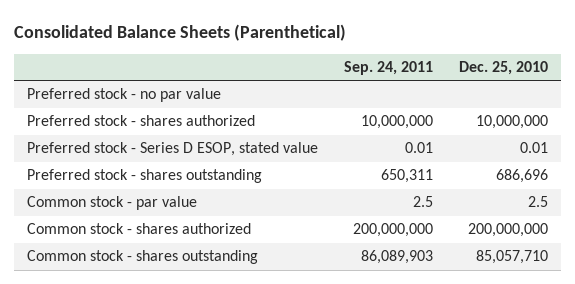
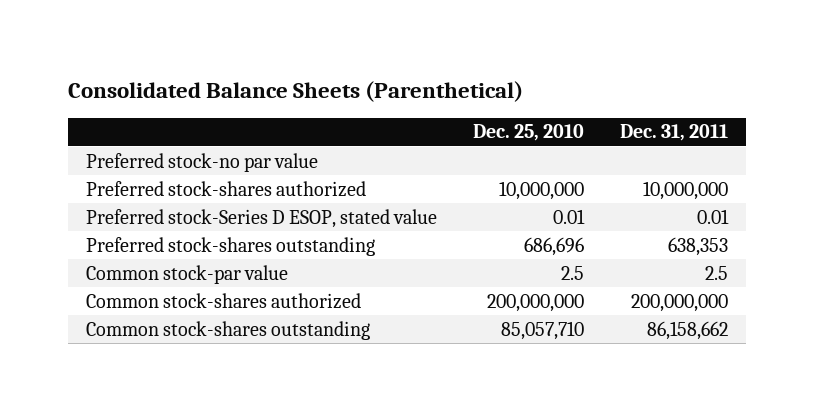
- | Sep. 24, 2011 | Dec. 25, 2010
+ | Dec. 25, 2010 | Dec. 31, 2011
- Preferred stock - no par value
- Preferred stock - shares authorized | 10,000,000 | 10,000,000
- Preferred stock - Series D ESOP, stated value | 0.01 | 0.01
- Preferred stock - shares outstanding | 650,311 | 686,696
- Common stock - par value | 2.5 | 2.5
- Common stock - shares authorized | 200,000,000 | 200,000,000
- Common stock - shares outstanding | 86,089,903 | 85,057,710
+ Preferred stock-no par value
+ Preferred stock-shares authorized | 10,000,000 | 10,000,000
+ Preferred stock-Series D ESOP, stated value | 0.01 | 0.01
+ Preferred stock-shares outstanding | 686,696 | 638,353
+ Common stock-par value | 2.5 | 2.5
+ Common stock-shares authorized | 200,000,000 | 200,000,000
+ Common stock-shares outstanding | 85,057,710 | 86,158,662

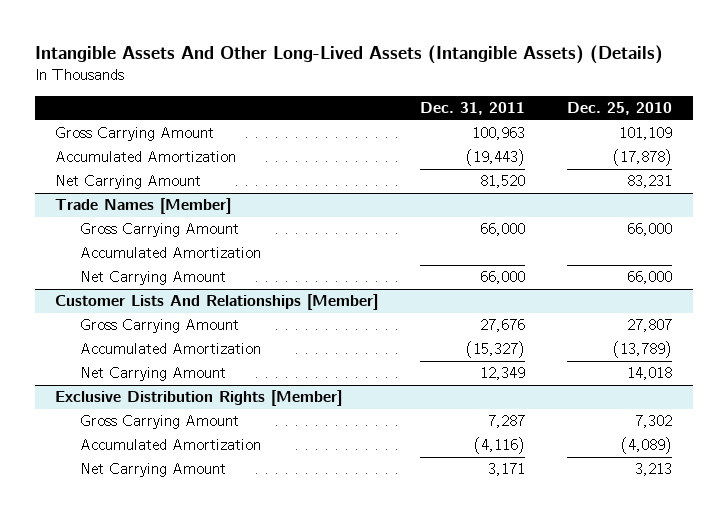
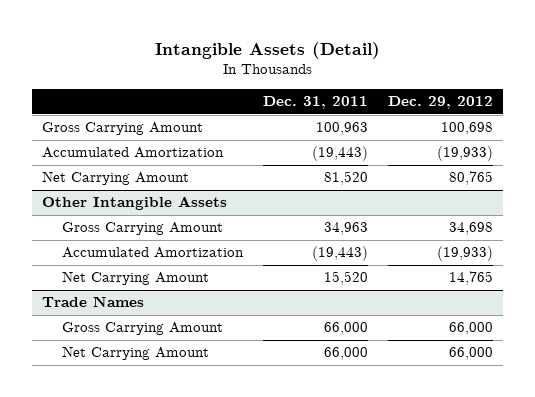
- Intangible Assets And Other Long-Lived Assets (Intangible Assets) (Details)
+ Intangible Assets (Detail)
- | Dec. 31, 2011 | Dec. 25, 2010
+ | Dec. 31, 2011 | Dec. 29, 2012
- Trade Names [Member]
+ Other Intangible Assets
+ Gross Carrying Amount | 34,963 | 34,698
+ Accumulated Amortization | (19,443) | (19,933)
+ Net Carrying Amount | 15,520 | 14,765
+ Trade Names
- Accumulated Amortization
- Customer Lists And Relationships [Member]
- Gross Carrying Amount | 27,676 | 27,807
- Accumulated Amortization | (15,327) | (13,789)
- Net Carrying Amount | 12,349 | 14,018
- Exclusive Distribution Rights [Member]
- Gross Carrying Amount | 7,287 | 7,302
- Accumulated Amortization | (4,116) | (4,089)
- Net Carrying Amount | 3,171 | 3,213

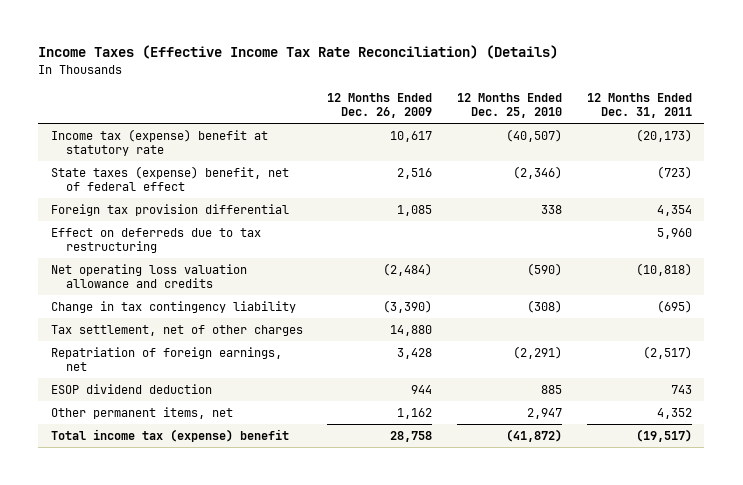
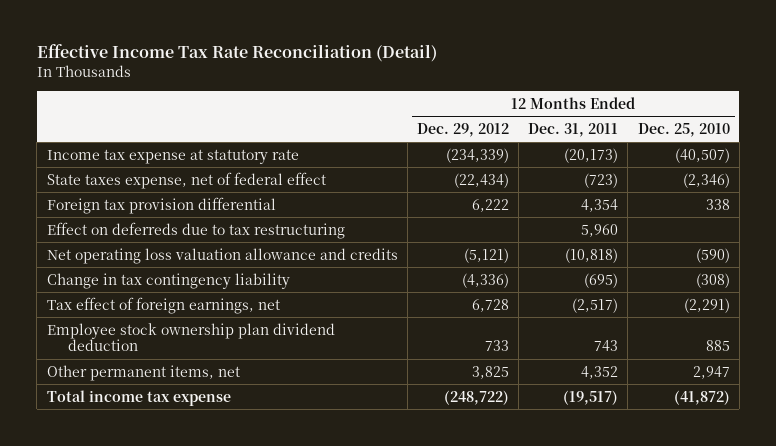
- Income Taxes (Effective Income Tax Rate Reconciliation) (Details)
+ Effective Income Tax Rate Reconciliation (Detail)
- | 12 Months Ended Dec. 26, 2009 | 12 Months Ended Dec. 25, 2010 | 12 Months Ended Dec. 31, 2011
+ | 12 Months Ended Dec. 29, 2012 | 12 Months Ended Dec. 31, 2011 | 12 Months Ended Dec. 25, 2010
- Income tax (expense) benefit at statutory rate | 10,617 | (40,507) | (20,173)
- State taxes (expense) benefit, net of federal effect | 2,516 | (2,346) | (723)
+ Income tax expense at statutory rate | (234,339) | (20,173) | (40,507)
+ State taxes expense, net of federal effect | (22,434) | (723) | (2,346)
- Tax settlement, net of other charges | 14,880 | |
- Repatriation of foreign earnings, net | 3,428 | (2,291) | (2,517)
- ESOP dividend deduction | 944 | 885 | 743
+ Tax effect of foreign earnings, net | 6,728 | (2,517) | (2,291)
+ Employee stock ownership plan dividend deduction | 733 | 743 | 885
- Total income tax (expense) benefit | 28,758 | (41,872) | (19,517)
+ Total income tax expense | (248,722) | (19,517) | (41,872)

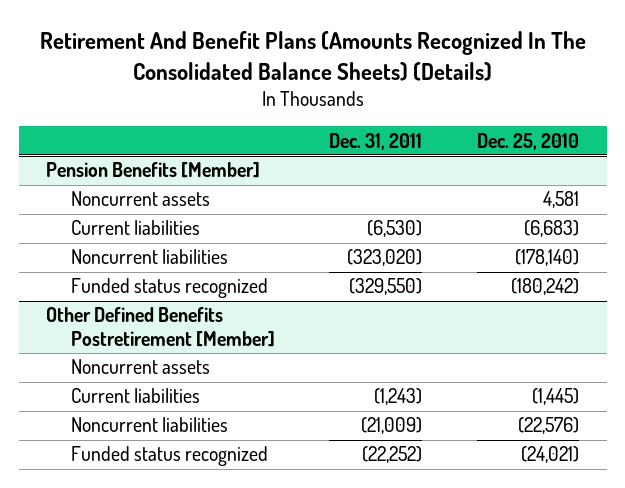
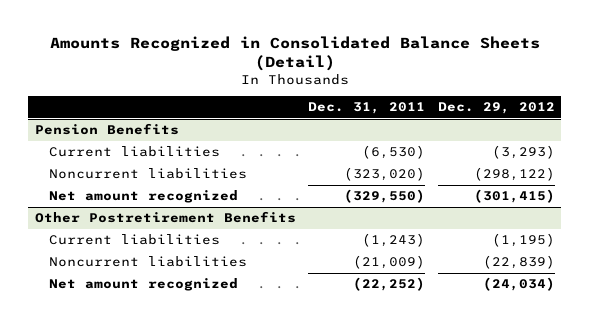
- Retirement And Benefit Plans (Amounts Recognized In The Consolidated Balance Sheets) (Details)
+ Amounts Recognized in Consolidated Balance Sheets (Detail)
- | Dec. 31, 2011 | Dec. 25, 2010
+ | Dec. 31, 2011 | Dec. 29, 2012
- Pension Benefits [Member]
- Noncurrent assets | | 4,581
+ Pension Benefits
- Funded status recognized | (329,550) | (180,242)
- Other Defined Benefits Postretirement [Member]
- Noncurrent assets
+ Net amount recognized | (329,550) | (301,415)
+ Other Postretirement Benefits
- Funded status recognized | (22,252) | (24,021)
+ Net amount recognized | (22,252) | (24,034)

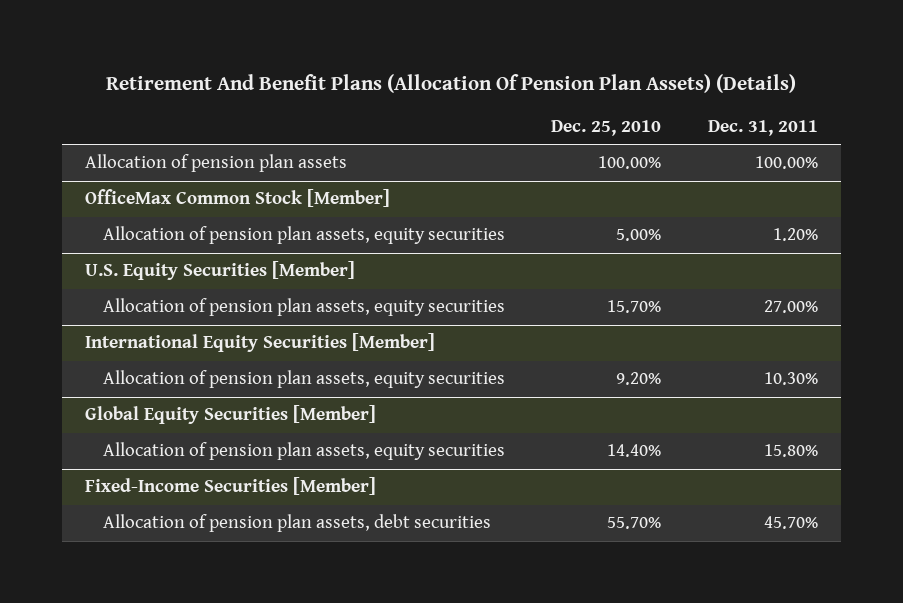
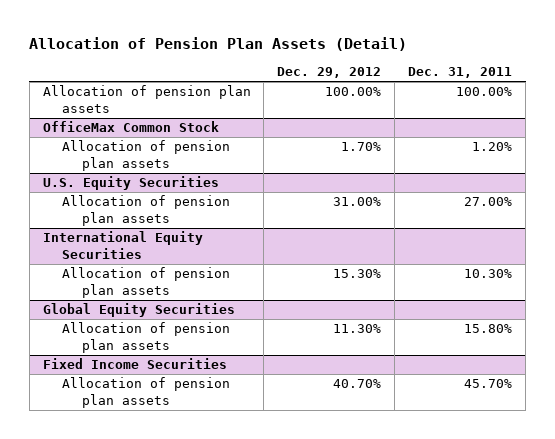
- Retirement And Benefit Plans (Allocation Of Pension Plan Assets) (Details)
+ Allocation of Pension Plan Assets (Detail)
- | Dec. 25, 2010 | Dec. 31, 2011
+ | Dec. 29, 2012 | Dec. 31, 2011
- OfficeMax Common Stock [Member]
- Allocation of pension plan assets, equity securities | 5.00% | 1.20%
- U.S. Equity Securities [Member]
- Allocation of pension plan assets, equity securities | 15.70% | 27.00%
- International Equity Securities [Member]
- Allocation of pension plan assets, equity securities | 9.20% | 10.30%
- Global Equity Securities [Member]
- Allocation of pension plan assets, equity securities | 14.40% | 15.80%
- Fixed-Income Securities [Member]
- Allocation of pension plan assets, debt securities | 55.70% | 45.70%
+ OfficeMax Common Stock
+ Allocation of pension plan assets | 1.70% | 1.20%
+ U.S. Equity Securities
+ Allocation of pension plan assets | 31.00% | 27.00%
+ International Equity Securities
+ Allocation of pension plan assets | 15.30% | 10.30%
+ Global Equity Securities
+ Allocation of pension plan assets | 11.30% | 15.80%
+ Fixed Income Securities
+ Allocation of pension plan assets | 40.70% | 45.70%

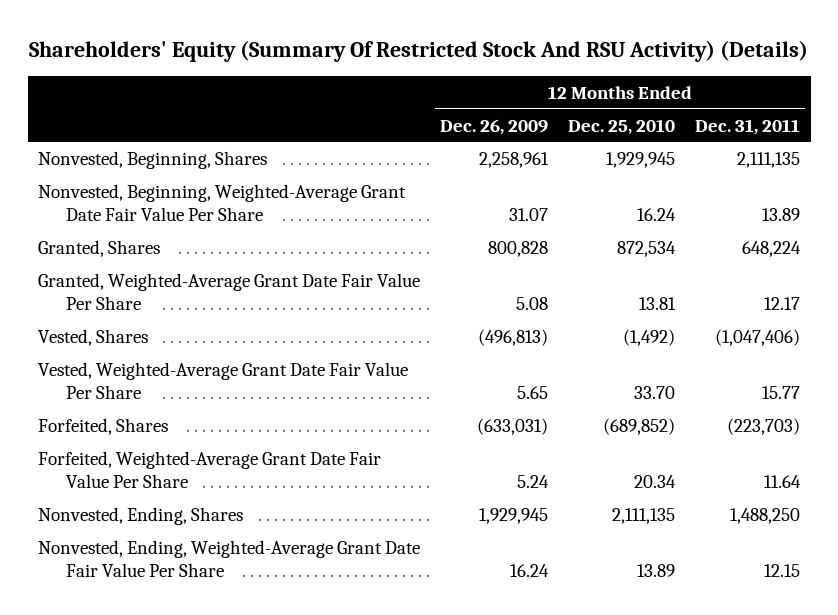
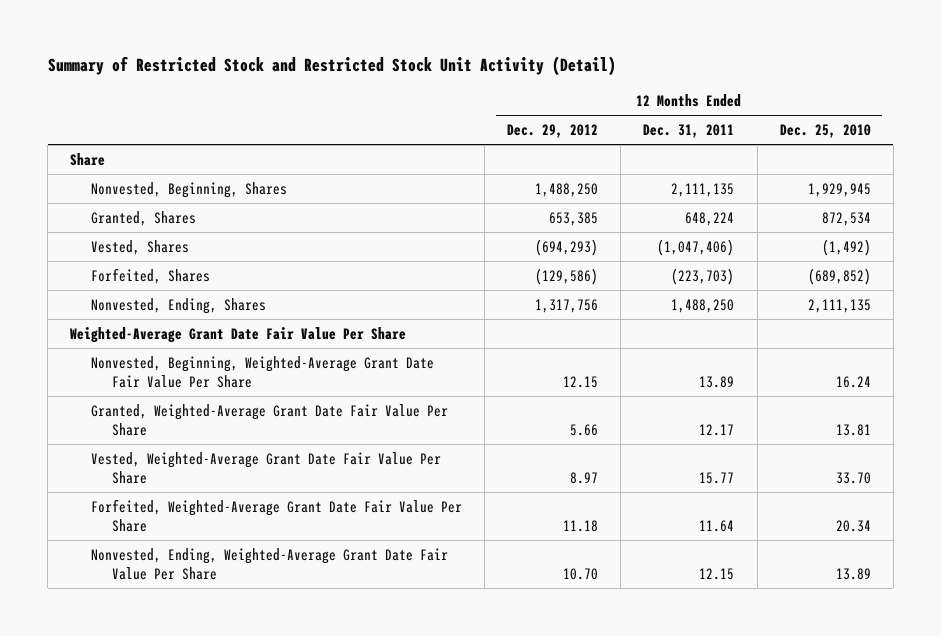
- Shareholders' Equity (Summary Of Restricted Stock And RSU Activity) (Details)
+ Summary of Restricted Stock and Restricted Stock Unit Activity (Detail)
- | 12 Months Ended Dec. 26, 2009 | 12 Months Ended Dec. 25, 2010 | 12 Months Ended Dec. 31, 2011
+ | 12 Months Ended Dec. 29, 2012 | 12 Months Ended Dec. 31, 2011 | 12 Months Ended Dec. 25, 2010
+ Share
+ Weighted-Average Grant Date Fair Value Per Share
moved down: Nonvested, Beginning, Weighted-Average Grant Date Fair Value Per Share | 12.15 | 13.89 | 16.24
moved down: Granted, Weighted-Average Grant Date Fair Value Per Share | 5.66 | 12.17 | 13.81
moved down: Vested, Weighted-Average Grant Date Fair Value Per Share | 8.97 | 15.77 | 33.70
moved down: Forfeited, Weighted-Average Grant Date Fair Value Per Share | 11.18 | 11.64 | 20.34

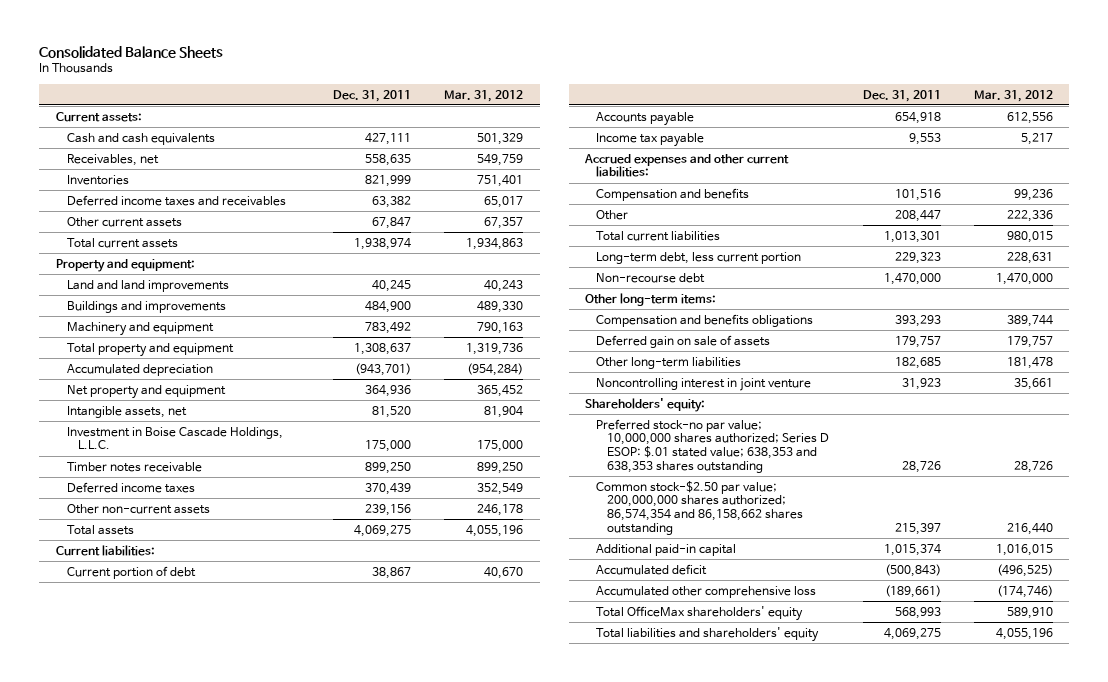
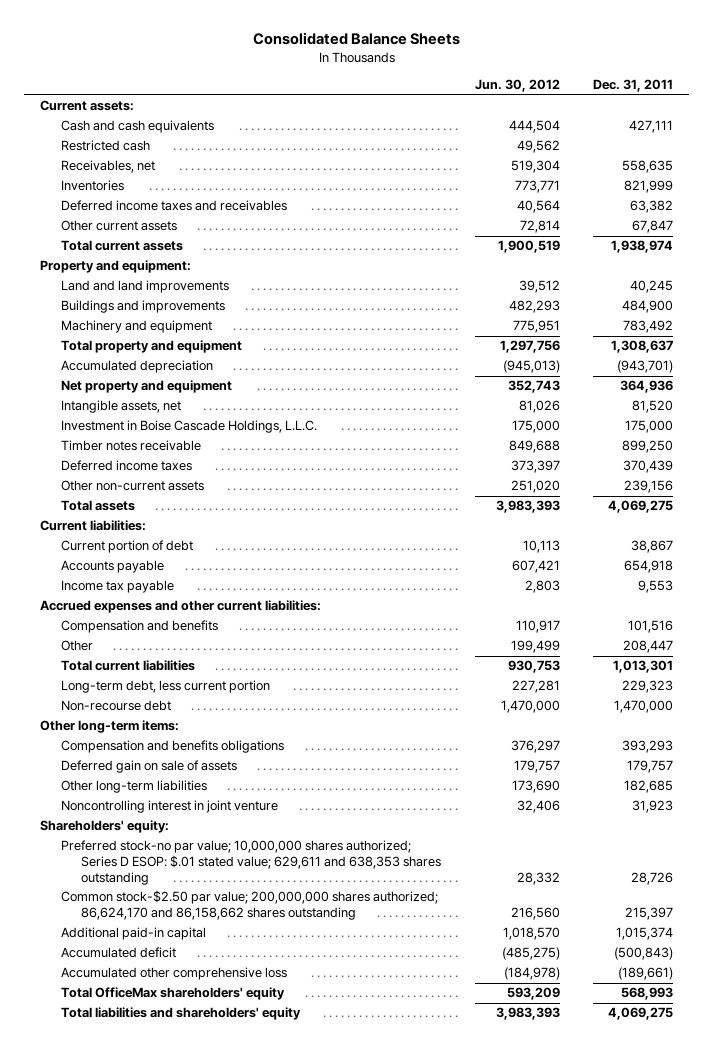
- | Dec. 31, 2011 | Mar. 31, 2012
+ | Jun. 30, 2012 | Dec. 31, 2011
+ Restricted cash | 49,562 |
- Preferred stock-no par value; 10,000,000 shares authorized; Series D ESOP: $.01 stated value; 638,353 and 638,353 shares outstanding | 28,726 | 28,726
- Common stock-$2.50 par value; 200,000,000 shares authorized; 86,574,354 and 86,158,662 shares outstanding | 215,397 | 216,440
+ Preferred stock-no par value; 10,000,000 shares authorized; Series D ESOP: $.01 stated value; 629,611 and 638,353 shares outstanding | 28,332 | 28,726
+ Common stock-$2.50 par value; 200,000,000 shares authorized; 86,624,170 and 86,158,662 shares outstanding | 216,560 | 215,397

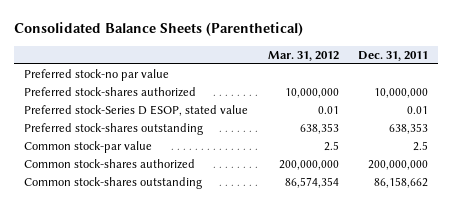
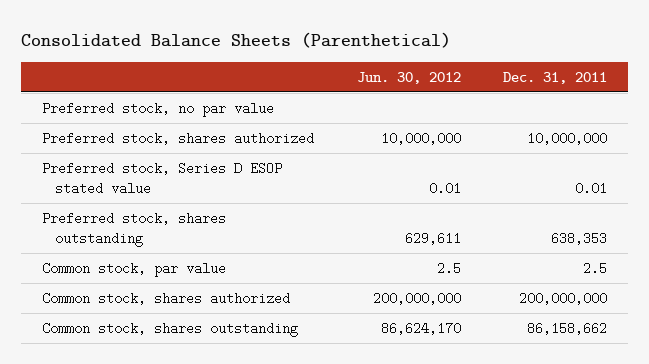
- | Mar. 31, 2012 | Dec. 31, 2011
+ | Jun. 30, 2012 | Dec. 31, 2011
- Preferred stock-no par value
- Preferred stock-shares authorized | 10,000,000 | 10,000,000
- Preferred stock-Series D ESOP, stated value | 0.01 | 0.01
- Preferred stock-shares outstanding | 638,353 | 638,353
- Common stock-par value | 2.5 | 2.5
- Common stock-shares authorized | 200,000,000 | 200,000,000
- Common stock-shares outstanding | 86,574,354 | 86,158,662
+ Preferred stock, no par value
+ Preferred stock, shares authorized | 10,000,000 | 10,000,000
+ Preferred stock, Series D ESOP stated value | 0.01 | 0.01
+ Preferred stock, shares outstanding | 629,611 | 638,353
+ Common stock, par value | 2.5 | 2.5
+ Common stock, shares authorized | 200,000,000 | 200,000,000
+ Common stock, shares outstanding | 86,624,170 | 86,158,662

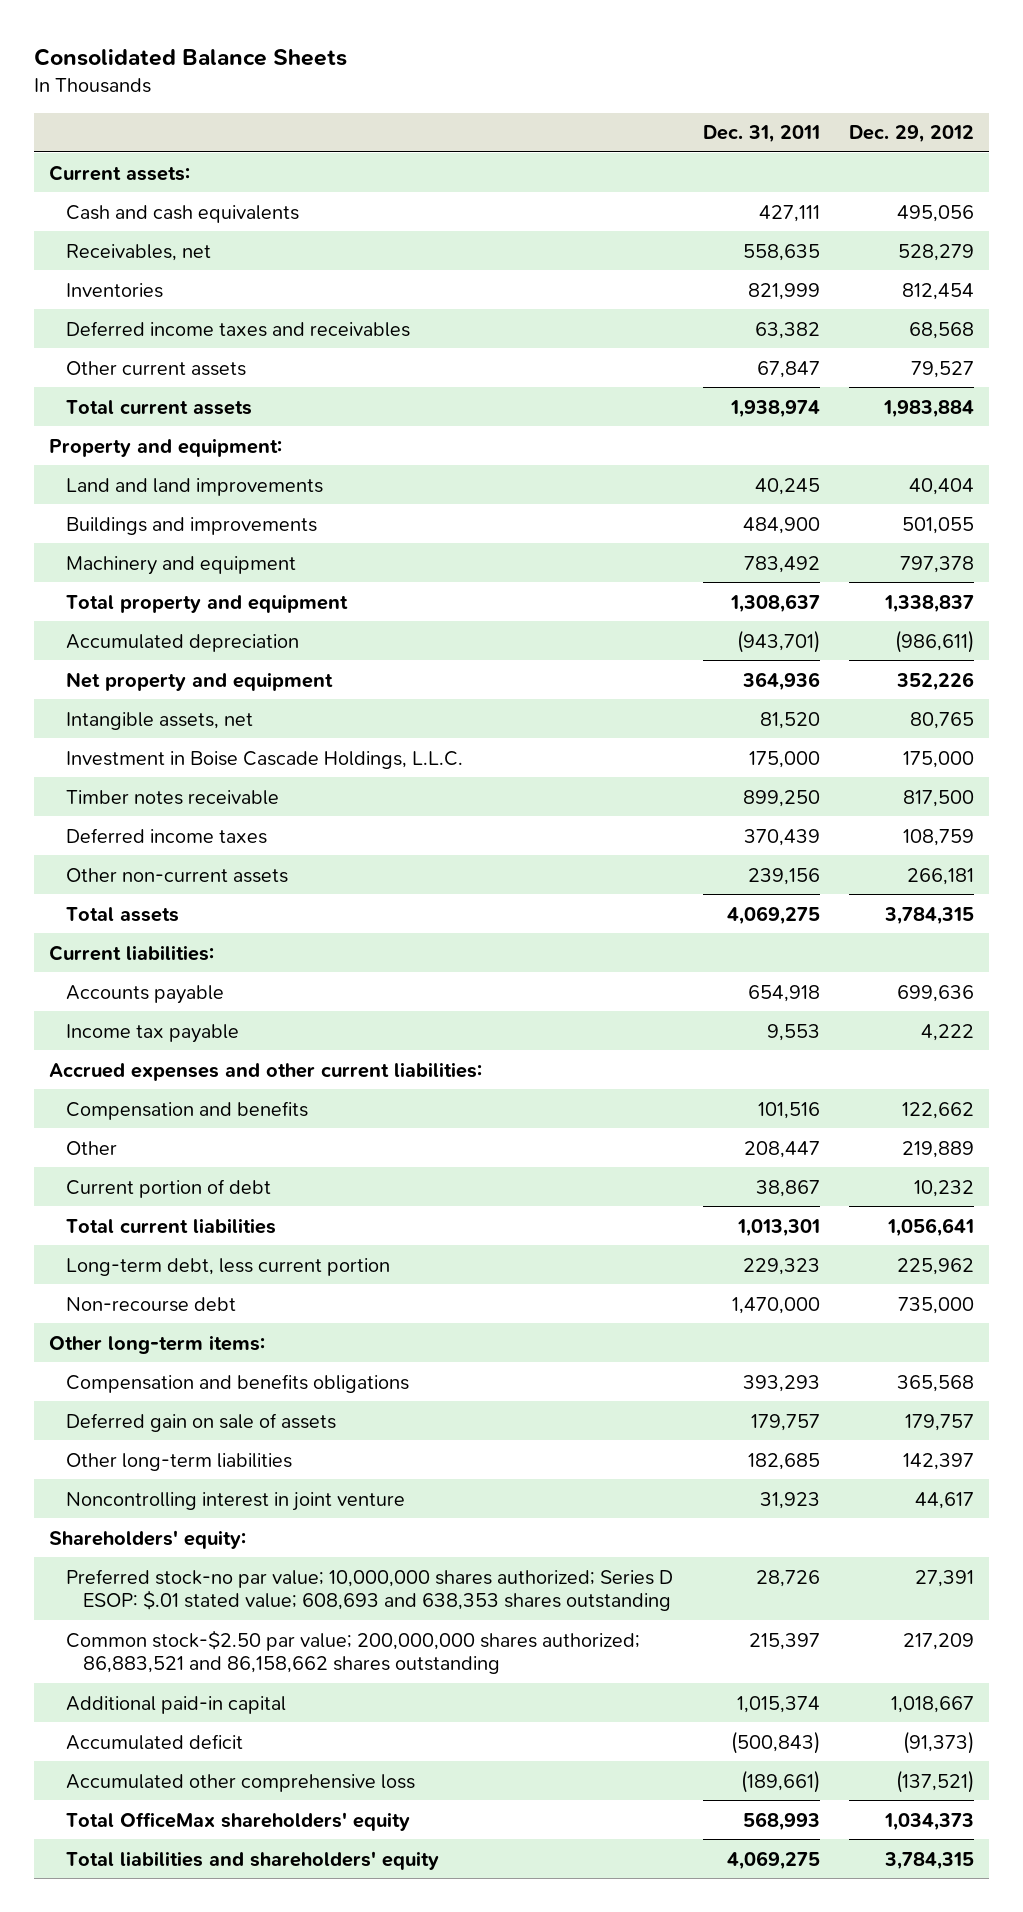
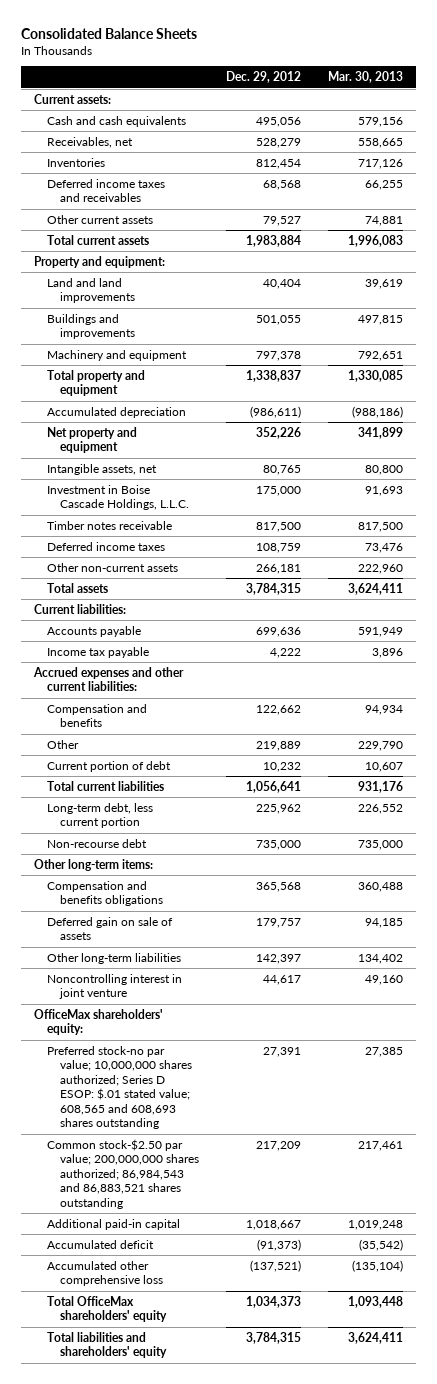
- | Dec. 31, 2011 | Dec. 29, 2012
+ | Dec. 29, 2012 | Mar. 30, 2013
- Shareholders' equity:
- Preferred stock-no par value; 10,000,000 shares authorized; Series D ESOP: $.01 stated value; 608,693 and 638,353 shares outstanding | 28,726 | 27,391
- Common stock-$2.50 par value; 200,000,000 shares authorized; 86,883,521 and 86,158,662 shares outstanding | 215,397 | 217,209
+ OfficeMax shareholders' equity:
+ Preferred stock-no par value; 10,000,000 shares authorized; Series D ESOP: $.01 stated value; 608,565 and 608,693 shares outstanding | 27,391 | 27,385
+ Common stock-$2.50 par value; 200,000,000 shares authorized; 86,984,543 and 86,883,521 shares outstanding | 217,209 | 217,461

